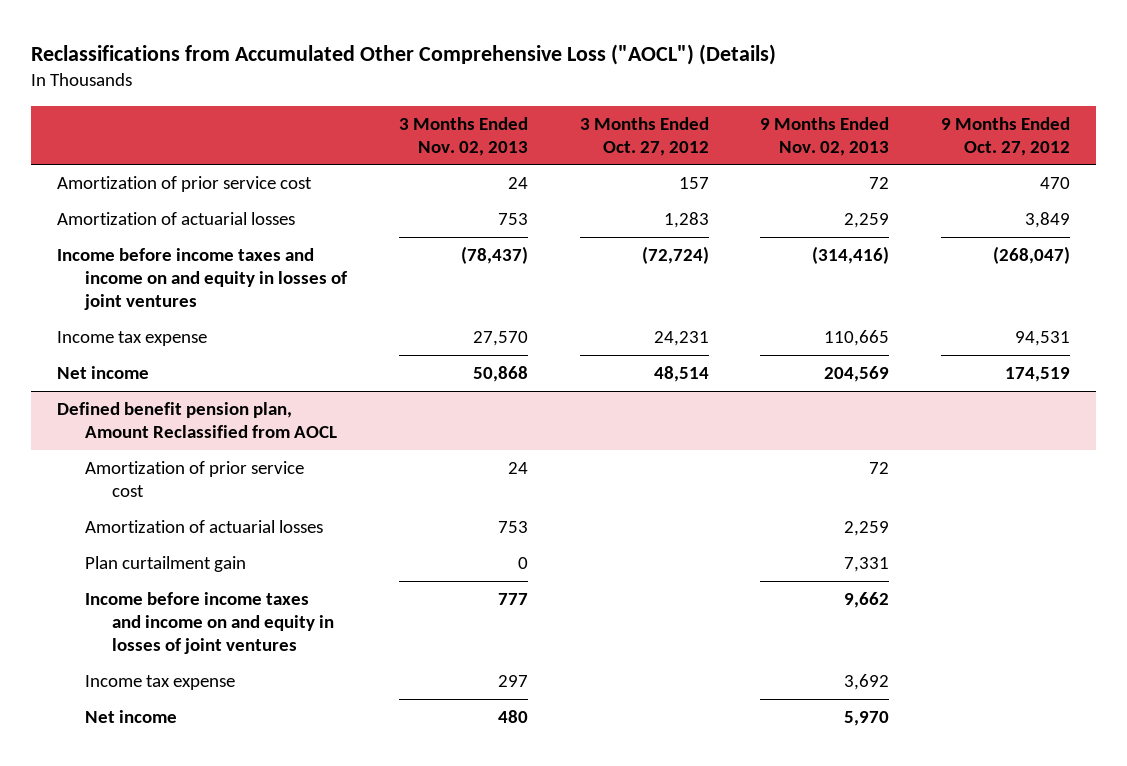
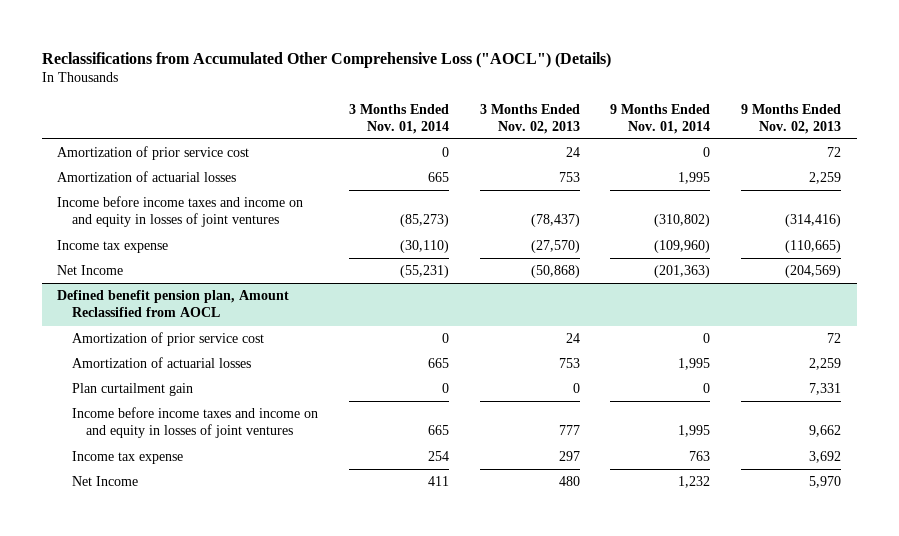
- | 3 Months Ended Nov. 02, 2013 | 3 Months Ended Oct. 27, 2012 | 9 Months Ended Nov. 02, 2013 | 9 Months Ended Oct. 27, 2012
+ | 3 Months Ended Nov. 01, 2014 | 3 Months Ended Nov. 02, 2013 | 9 Months Ended Nov. 01, 2014 | 9 Months Ended Nov. 02, 2013
- Income tax expense | 27,570 | 24,231 | 110,665 | 94,531
- Net income | 50,868 | 48,514 | 204,569 | 174,519
+ Income tax expense | (30,110) | (27,570) | (109,960) | (110,665)
+ Net Income | (55,231) | (50,868) | (201,363) | (204,569)
@ Defined benefit pension plan, Amount Reclassified from AOCL
- Net income | 480 | | 5,970 |
+ Net Income | 411 | 480 | 1,232 | 5,970

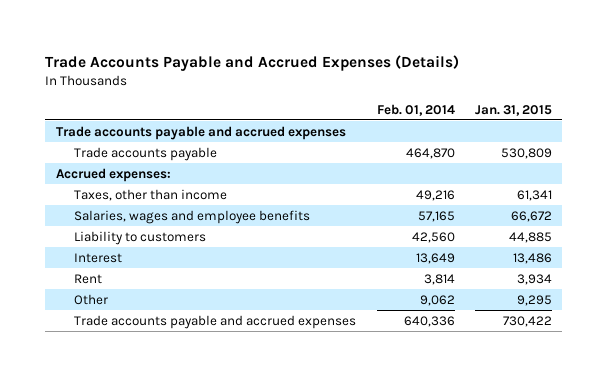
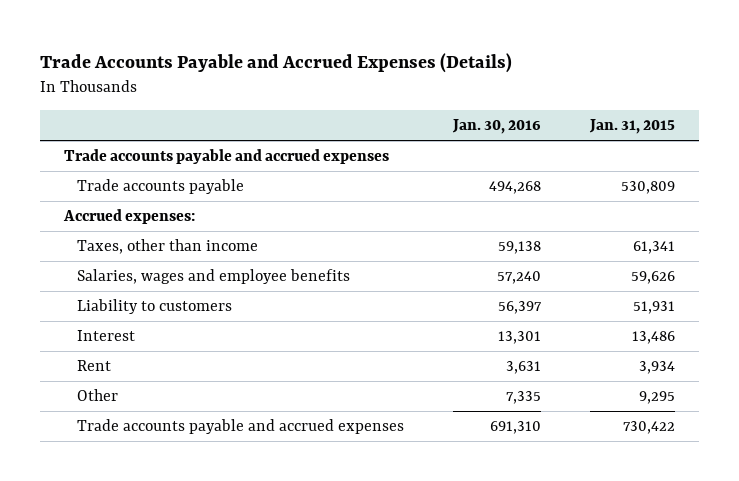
- | Feb. 01, 2014 | Jan. 31, 2015
+ | Jan. 30, 2016 | Jan. 31, 2015
- Salaries, wages and employee benefits | 57,165 | 66,672
- Liability to customers | 42,560 | 44,885
+ Salaries, wages and employee benefits | 57,240 | 59,626
+ Liability to customers | 56,397 | 51,931

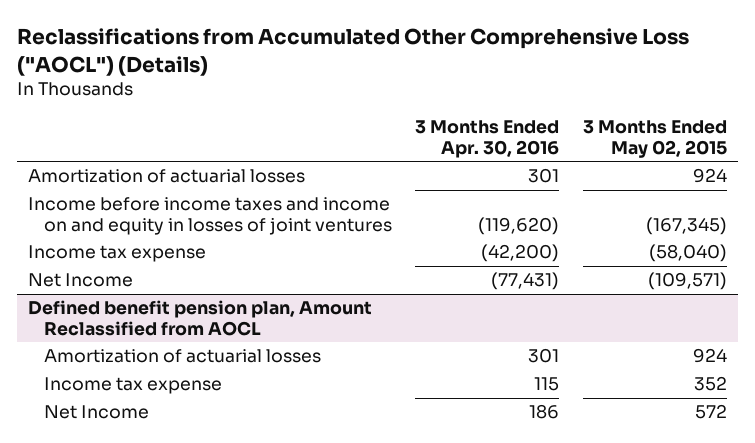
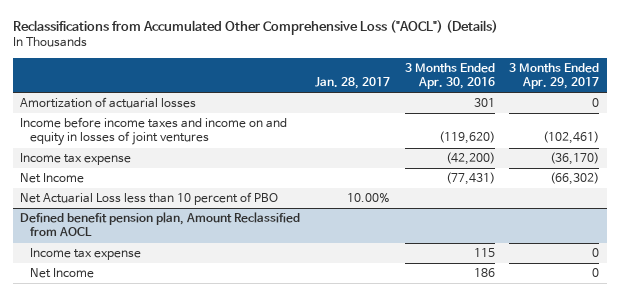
- | 3 Months Ended Apr. 30, 2016 | 3 Months Ended May 02, 2015
+ | Jan. 28, 2017 | 3 Months Ended Apr. 30, 2016 | 3 Months Ended Apr. 29, 2017
+ Net Actuarial Loss less than 10 percent of PBO | 10.00% | |
@ Defined benefit pension plan, Amount Reclassified from AOCL
- Amortization of actuarial losses | 301 | 924

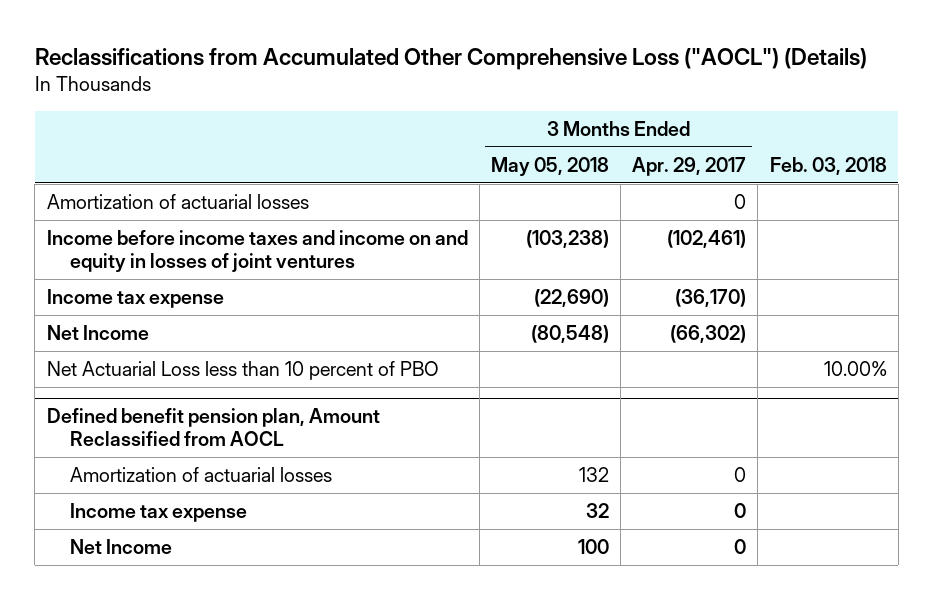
- | Jan. 28, 2017 | 3 Months Ended Apr. 30, 2016 | 3 Months Ended Apr. 29, 2017
+ | 3 Months Ended May 05, 2018 | 3 Months Ended Apr. 29, 2017 | Feb. 03, 2018
@ Defined benefit pension plan, Amount Reclassified from AOCL
+ Amortization of actuarial losses | 132 | 0 |

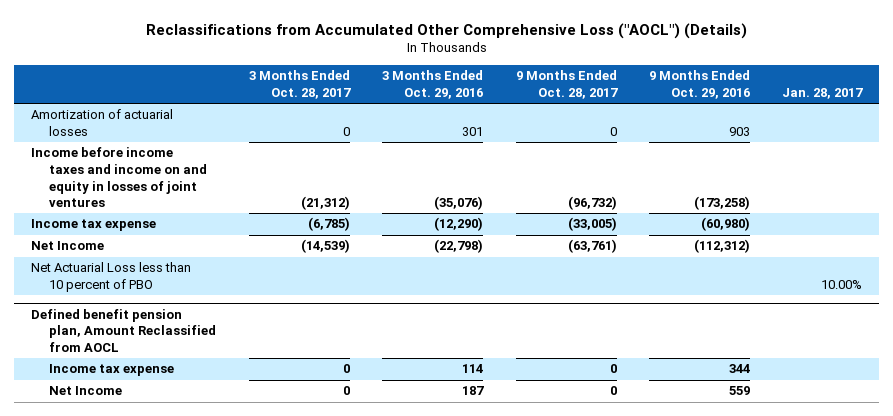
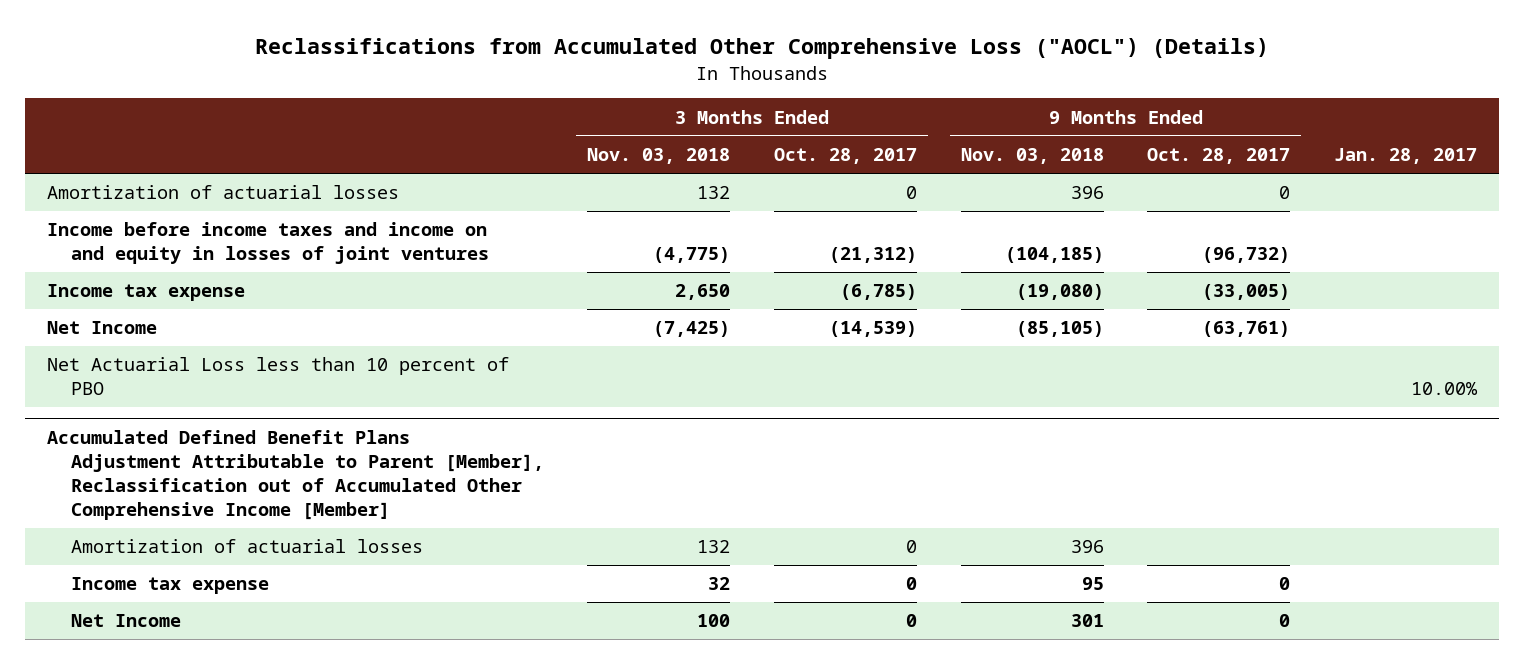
- | 3 Months Ended Oct. 28, 2017 | 3 Months Ended Oct. 29, 2016 | 9 Months Ended Oct. 28, 2017 | 9 Months Ended Oct. 29, 2016 | Jan. 28, 2017
+ | 3 Months Ended Nov. 03, 2018 | 3 Months Ended Oct. 28, 2017 | 9 Months Ended Nov. 03, 2018 | 9 Months Ended Oct. 28, 2017 | Jan. 28, 2017
- Defined benefit pension plan, Amount Reclassified from AOCL
+ Accumulated Defined Benefit Plans Adjustment Attributable to Parent [Member], Reclassification out of Accumulated Other Comprehensive Income [Member]
+ Amortization of actuarial losses | 132 | 0 | 396 | |

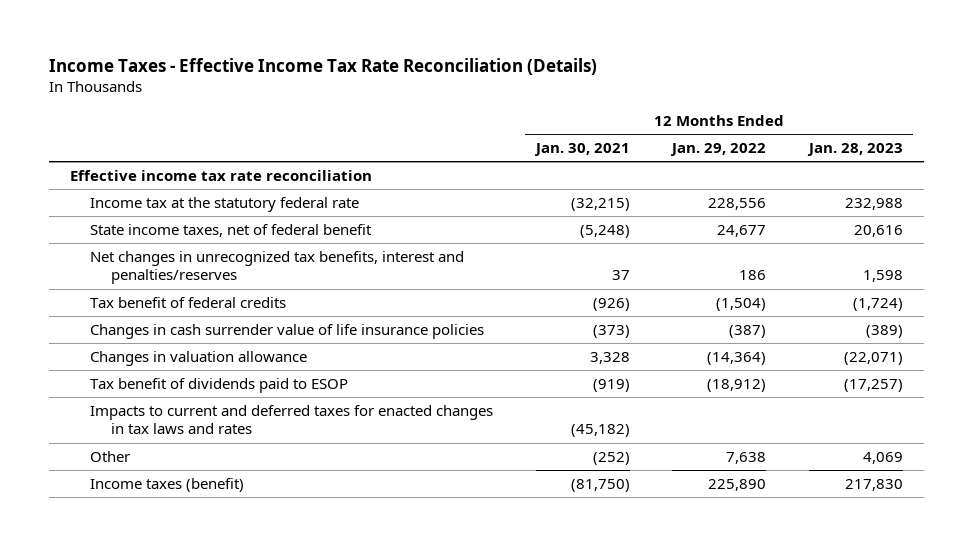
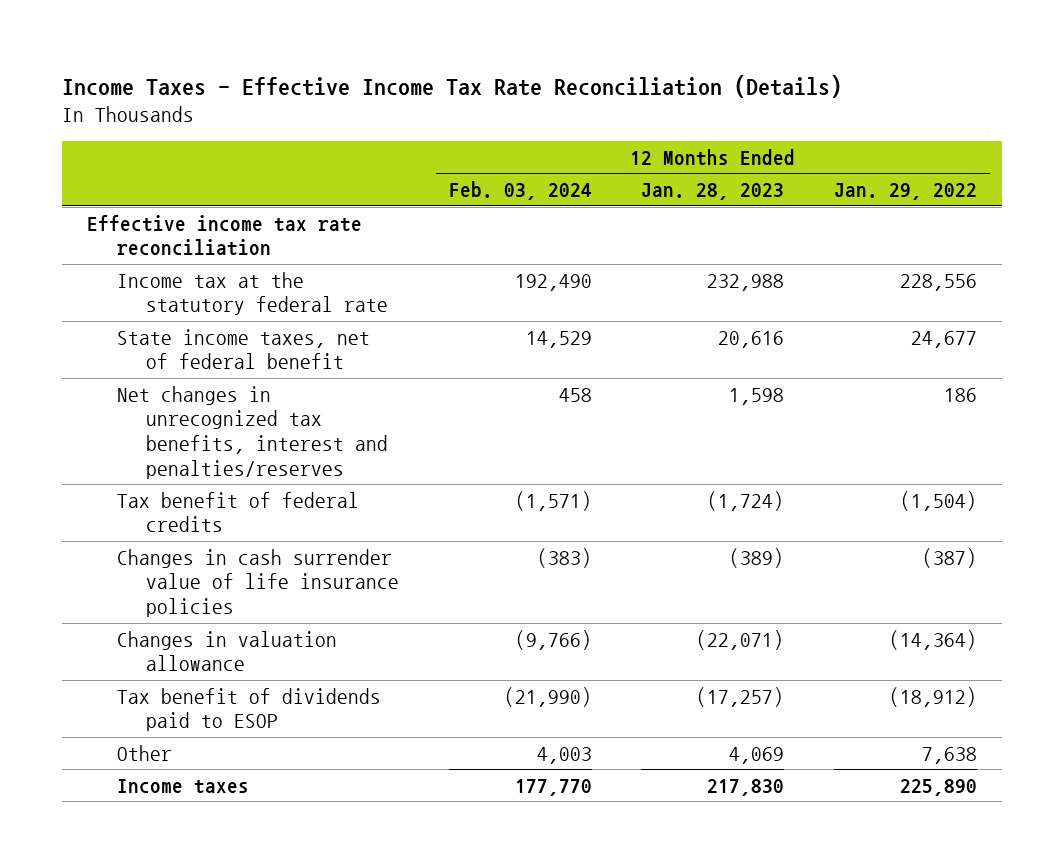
- | 12 Months Ended Jan. 30, 2021 | 12 Months Ended Jan. 29, 2022 | 12 Months Ended Jan. 28, 2023
+ | 12 Months Ended Feb. 03, 2024 | 12 Months Ended Jan. 28, 2023 | 12 Months Ended Jan. 29, 2022
- Impacts to current and deferred taxes for enacted changes in tax laws and rates | (45,182) | |
- Income taxes (benefit) | (81,750) | 225,890 | 217,830
+ Income taxes | 177,770 | 217,830 | 225,890

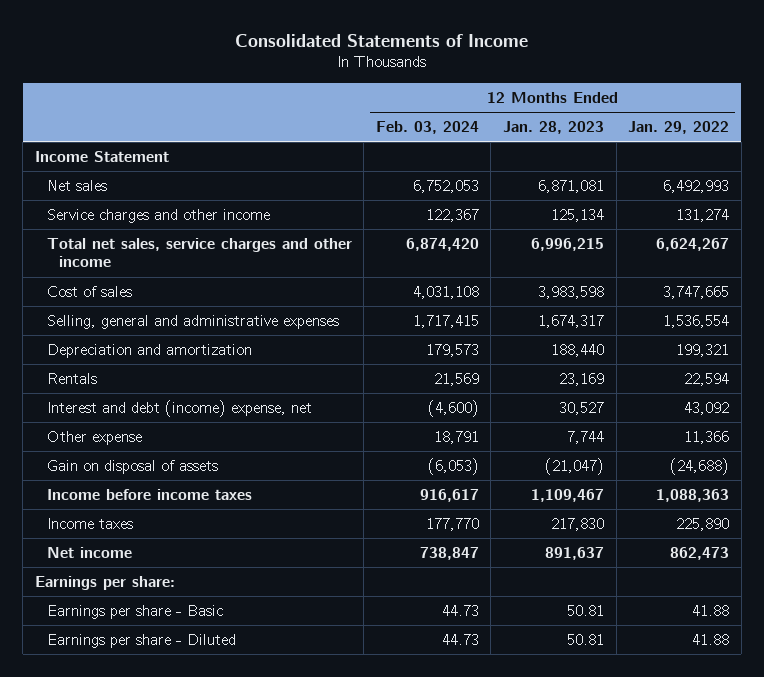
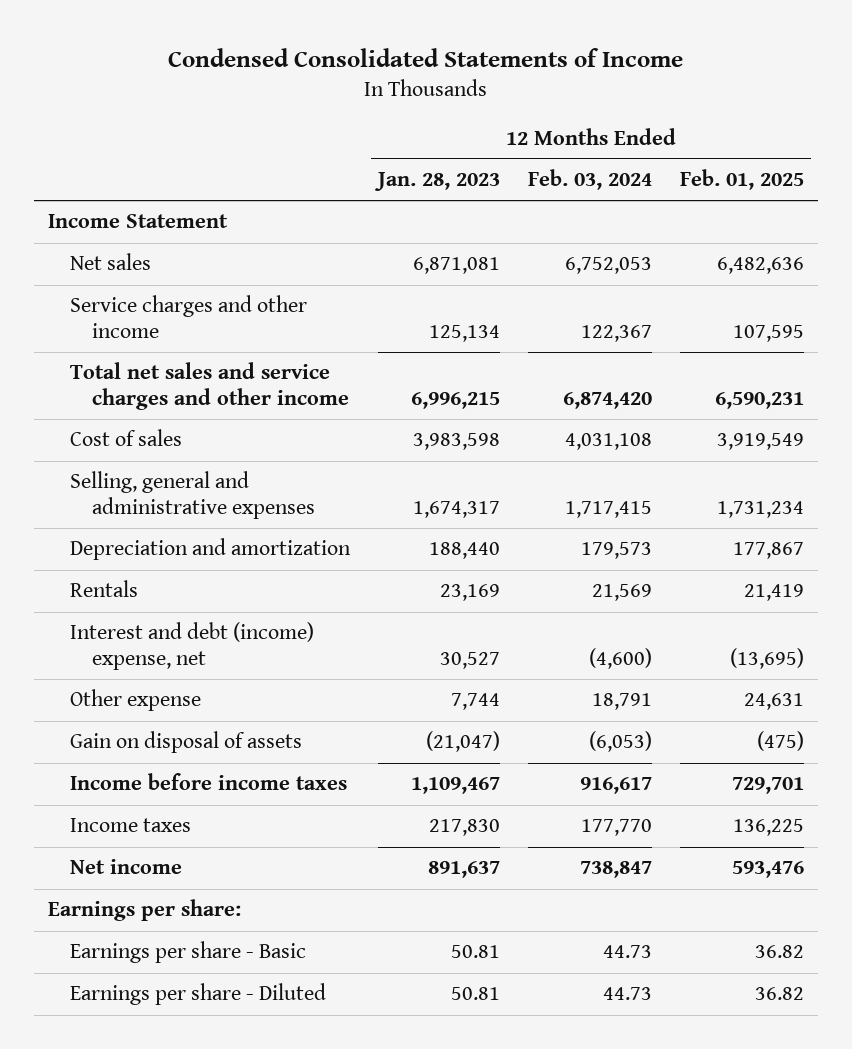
- Consolidated Statements of Income
+ Condensed Consolidated Statements of Income
- | 12 Months Ended Feb. 03, 2024 | 12 Months Ended Jan. 28, 2023 | 12 Months Ended Jan. 29, 2022
+ | 12 Months Ended Jan. 28, 2023 | 12 Months Ended Feb. 03, 2024 | 12 Months Ended Feb. 01, 2025
- Total net sales, service charges and other income | 6,874,420 | 6,996,215 | 6,624,267
+ Total net sales and service charges and other income | 6,996,215 | 6,874,420 | 6,590,231

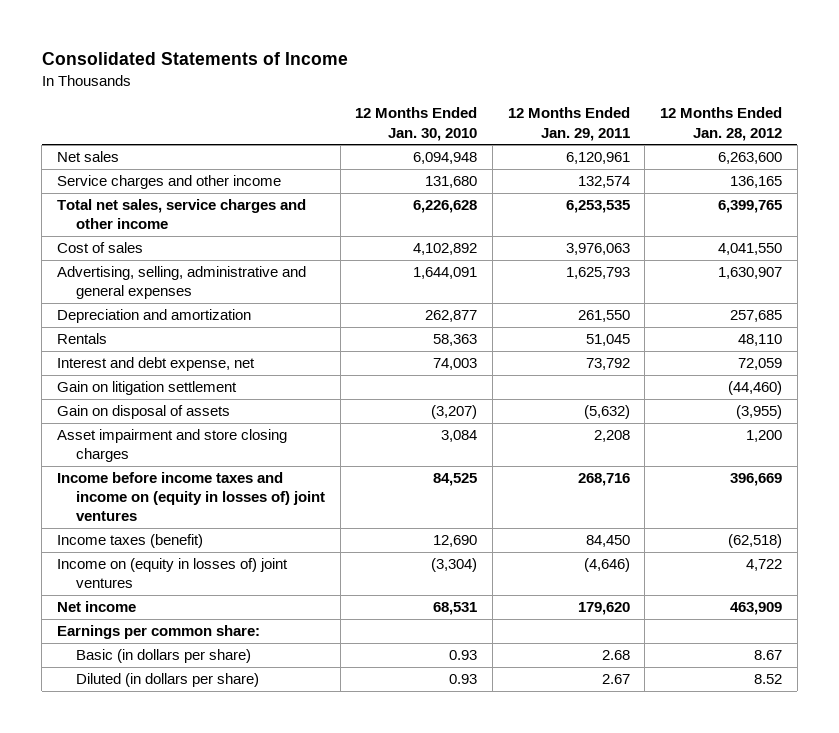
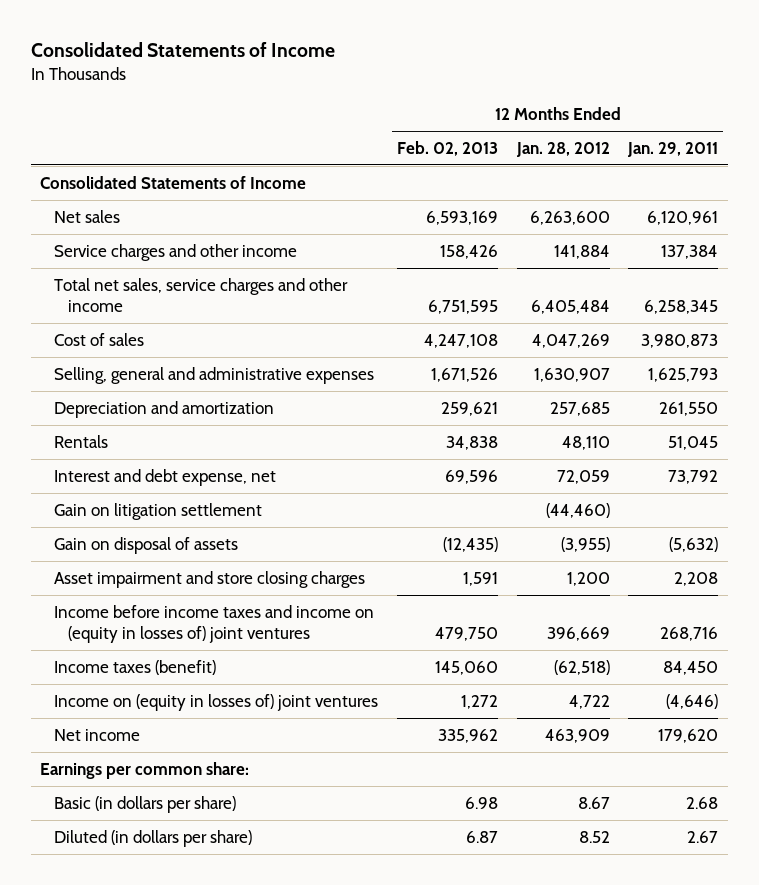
- | 12 Months Ended Jan. 30, 2010 | 12 Months Ended Jan. 29, 2011 | 12 Months Ended Jan. 28, 2012
+ | 12 Months Ended Feb. 02, 2013 | 12 Months Ended Jan. 28, 2012 | 12 Months Ended Jan. 29, 2011
+ Consolidated Statements of Income
- Service charges and other income | 131,680 | 132,574 | 136,165
- Total net sales, service charges and other income | 6,226,628 | 6,253,535 | 6,399,765
- Cost of sales | 4,102,892 | 3,976,063 | 4,041,550
- Advertising, selling, administrative and general expenses | 1,644,091 | 1,625,793 | 1,630,907
+ Service charges and other income | 158,426 | 141,884 | 137,384
+ Total net sales, service charges and other income | 6,751,595 | 6,405,484 | 6,258,345
+ Cost of sales | 4,247,108 | 4,047,269 | 3,980,873
+ Selling, general and administrative expenses | 1,671,526 | 1,630,907 | 1,625,793

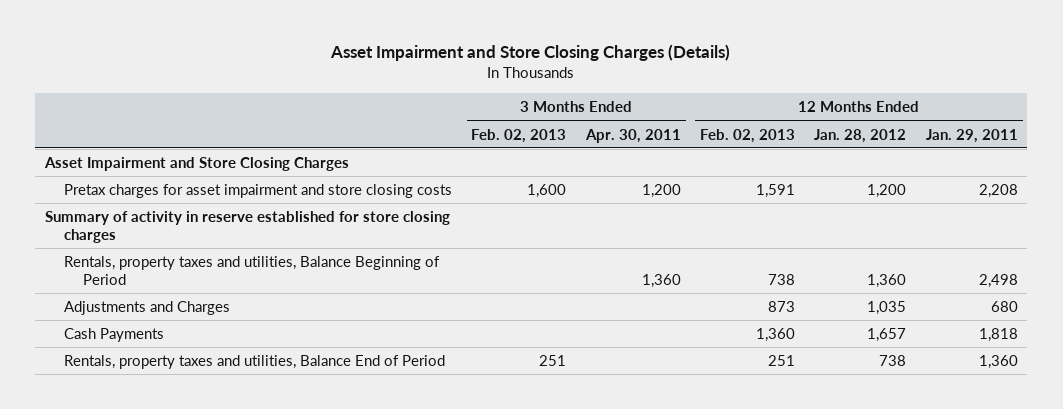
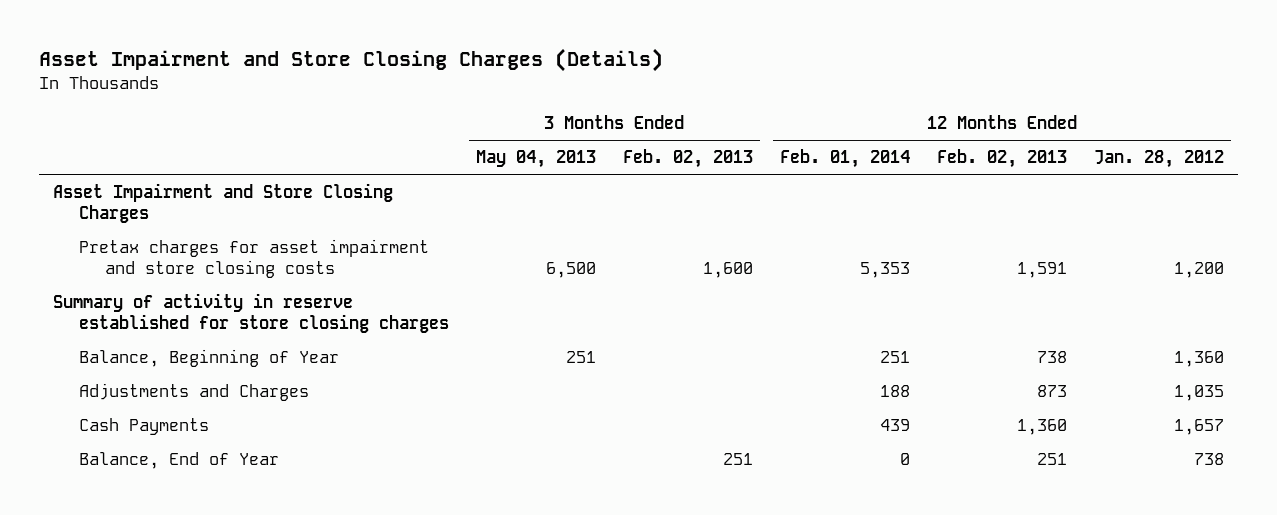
- | 3 Months Ended Feb. 02, 2013 | 3 Months Ended Apr. 30, 2011 | 12 Months Ended Feb. 02, 2013 | 12 Months Ended Jan. 28, 2012 | 12 Months Ended Jan. 29, 2011
+ | 3 Months Ended May 04, 2013 | 3 Months Ended Feb. 02, 2013 | 12 Months Ended Feb. 01, 2014 | 12 Months Ended Feb. 02, 2013 | 12 Months Ended Jan. 28, 2012
- Rentals, property taxes and utilities, Balance Beginning of Period | | 1,360 | 738 | 1,360 | 2,498
+ Balance, Beginning of Year | 251 | | 251 | 738 | 1,360
- Rentals, property taxes and utilities, Balance End of Period | 251 | | 251 | 738 | 1,360
+ Balance, End of Year | | 251 | 0 | 251 | 738

